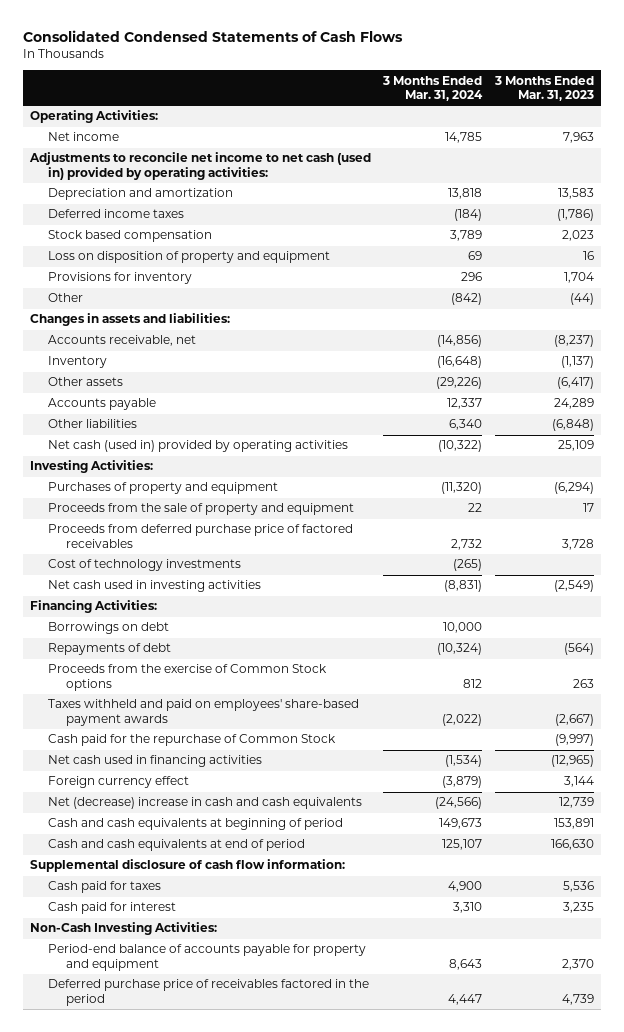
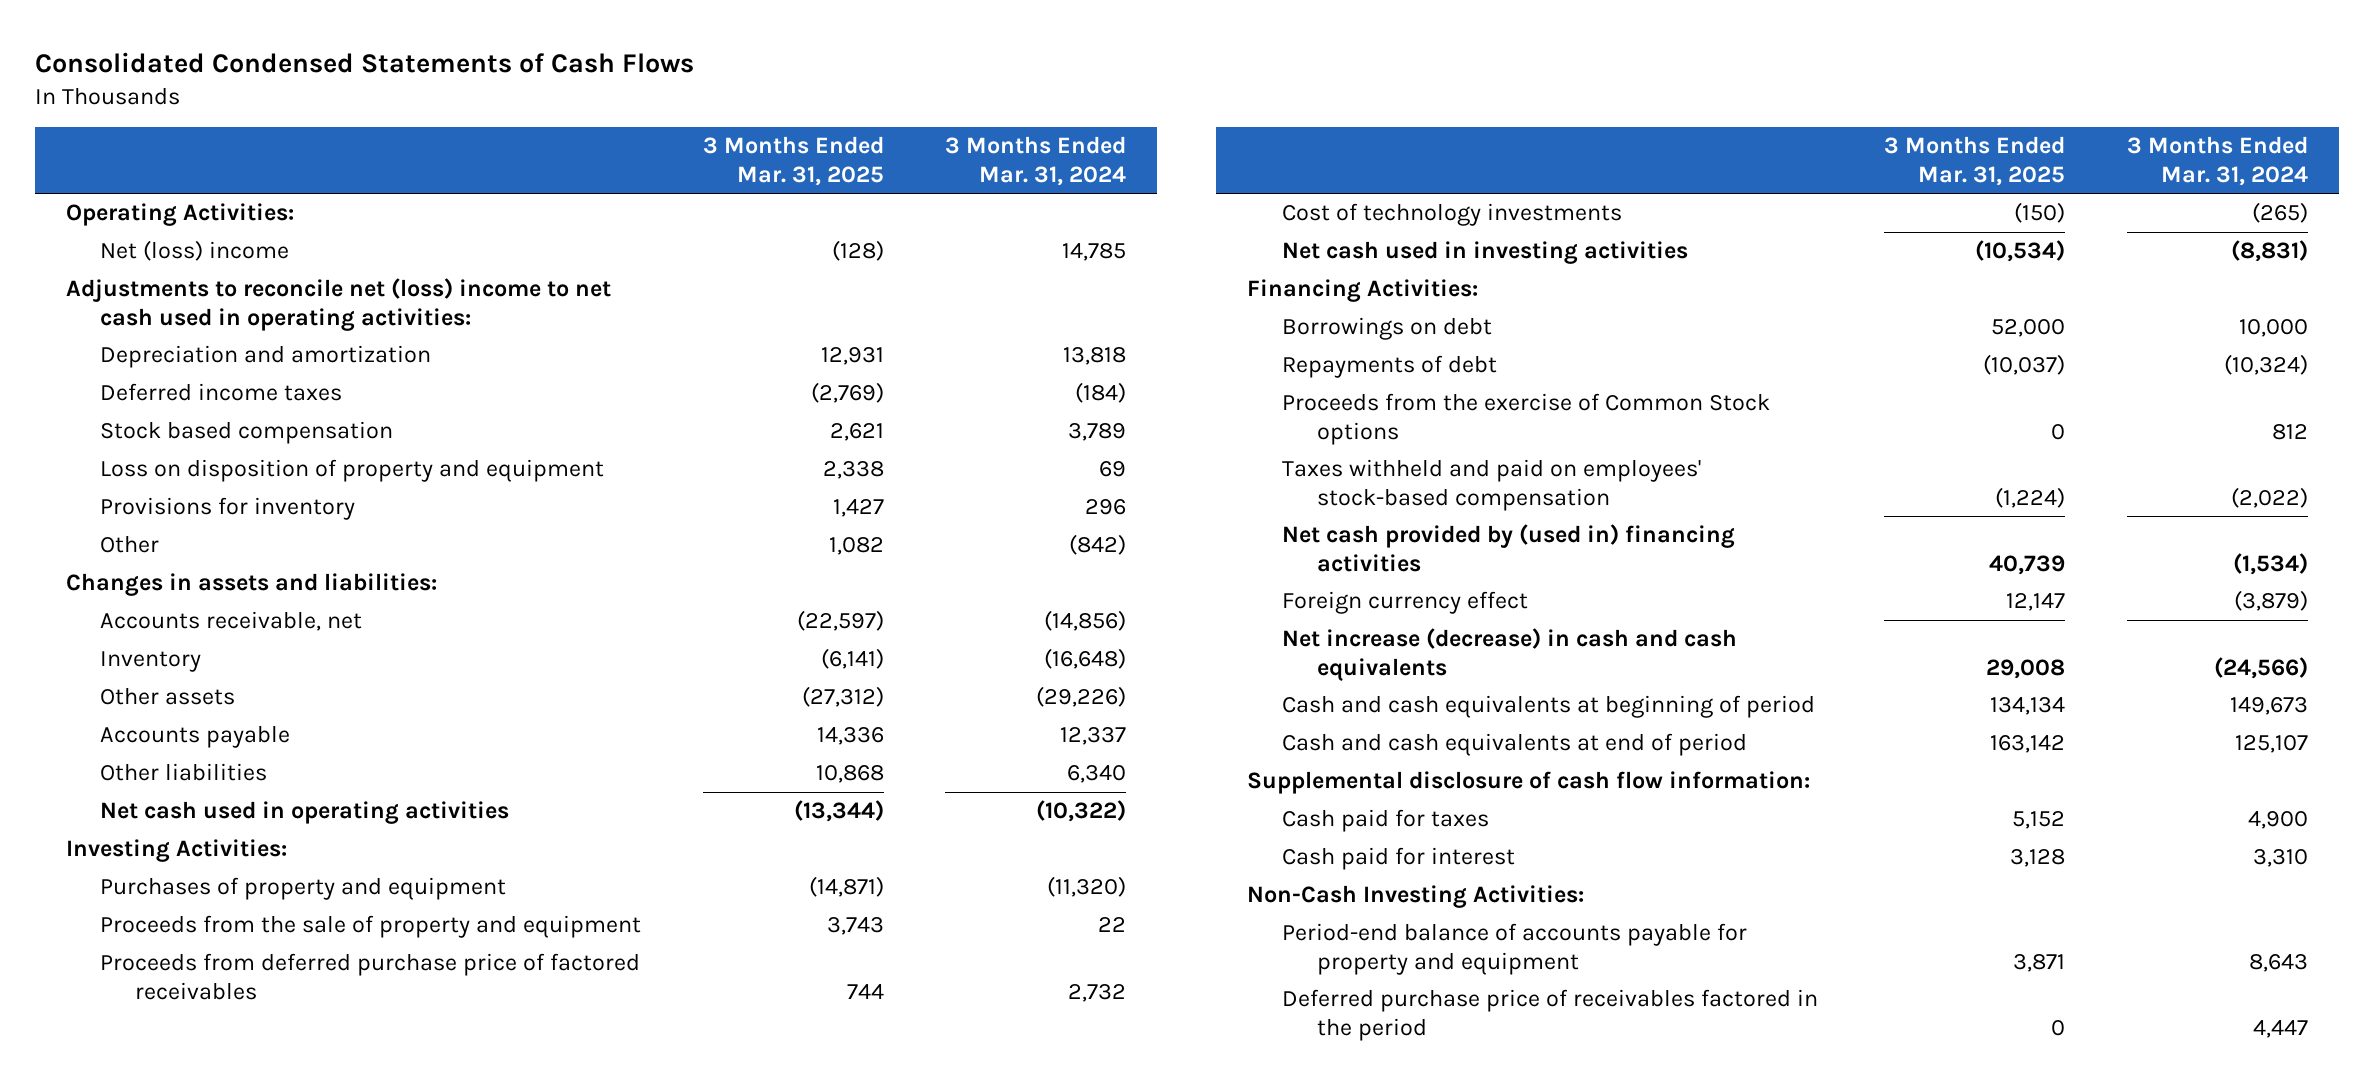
- | 3 Months Ended Mar. 31, 2024 | 3 Months Ended Mar. 31, 2023
+ | 3 Months Ended Mar. 31, 2025 | 3 Months Ended Mar. 31, 2024
- Net income | 14,785 | 7,963
- Adjustments to reconcile net income to net cash (used in) provided by operating activities:
+ Net (loss) income | (128) | 14,785
+ Adjustments to reconcile net (loss) income to net cash used in operating activities:
- Net cash (used in) provided by operating activities | (10,322) | 25,109
+ Net cash used in operating activities | (13,344) | (10,322)
- Taxes withheld and paid on employees' share-based payment awards | (2,022) | (2,667)
- Cash paid for the repurchase of Common Stock | | (9,997)
- Net cash used in financing activities | (1,534) | (12,965)
+ Taxes withheld and paid on employees' stock-based compensation | (1,224) | (2,022)
+ Net cash provided by (used in) financing activities | 40,739 | (1,534)
- Net (decrease) increase in cash and cash equivalents | (24,566) | 12,739
+ Net increase (decrease) in cash and cash equivalents | 29,008 | (24,566)

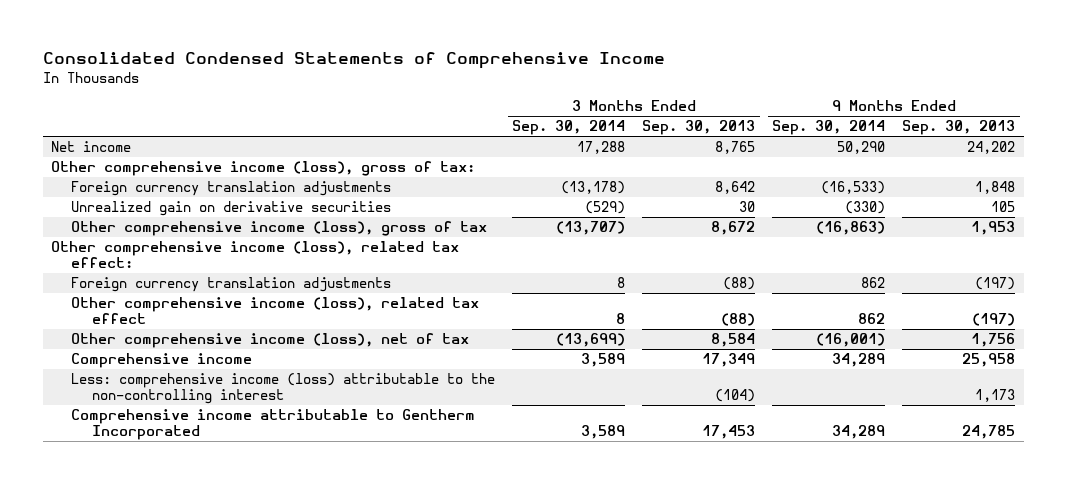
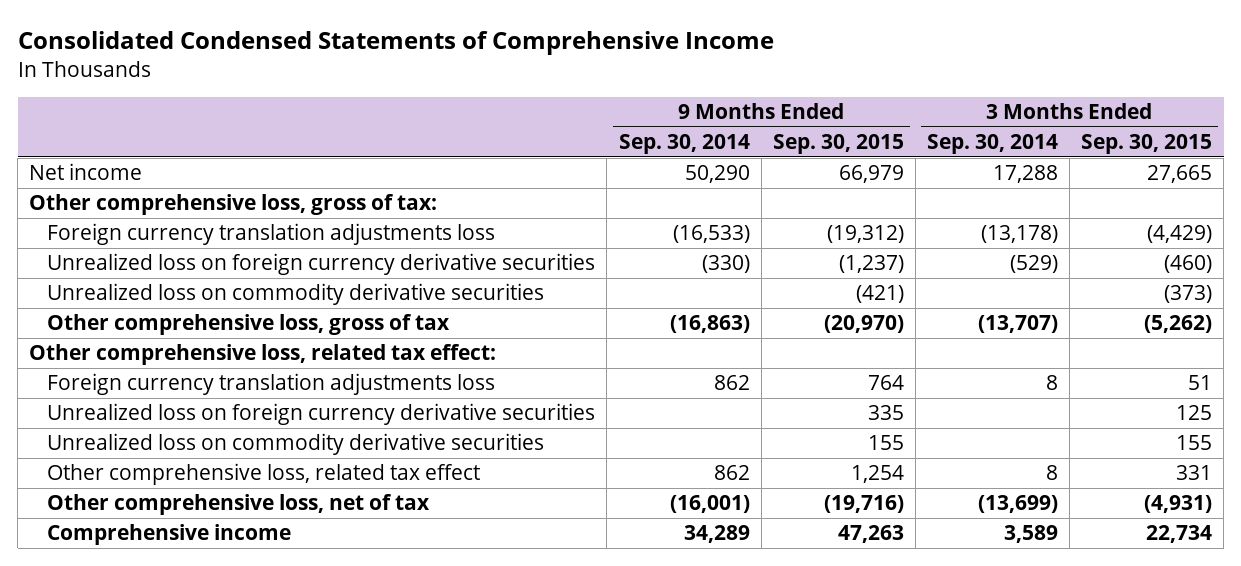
- | 3 Months Ended Sep. 30, 2014 | 3 Months Ended Sep. 30, 2013 | 9 Months Ended Sep. 30, 2014 | 9 Months Ended Sep. 30, 2013
+ | 9 Months Ended Sep. 30, 2014 | 9 Months Ended Sep. 30, 2015 | 3 Months Ended Sep. 30, 2014 | 3 Months Ended Sep. 30, 2015
- Other comprehensive income (loss), gross of tax:
- Foreign currency translation adjustments | (13,178) | 8,642 | (16,533) | 1,848
- Unrealized gain on derivative securities | (529) | 30 | (330) | 105
- Other comprehensive income (loss), gross of tax | (13,707) | 8,672 | (16,863) | 1,953
- Other comprehensive income (loss), related tax effect:
- Foreign currency translation adjustments | 8 | (88) | 862 | (197)
- Other comprehensive income (loss), related tax effect | 8 | (88) | 862 | (197)
- Other comprehensive income (loss), net of tax | (13,699) | 8,584 | (16,001) | 1,756
+ Other comprehensive loss, gross of tax:
+ Foreign currency translation adjustments loss | (16,533) | (19,312) | (13,178) | (4,429)
+ Unrealized loss on foreign currency derivative securities | (330) | (1,237) | (529) | (460)
+ Unrealized loss on commodity derivative securities | | (421) | | (373)
+ Other comprehensive loss, gross of tax | (16,863) | (20,970) | (13,707) | (5,262)
+ Other comprehensive loss, related tax effect:
+ Foreign currency translation adjustments loss | 862 | 764 | 8 | 51
+ Unrealized loss on foreign currency derivative securities | | 335 | | 125
+ Unrealized loss on commodity derivative securities | | 155 | | 155
+ Other comprehensive loss, related tax effect | 862 | 1,254 | 8 | 331
+ Other comprehensive loss, net of tax | (16,001) | (19,716) | (13,699) | (4,931)
- Less: comprehensive income (loss) attributable to the non-controlling interest | | (104) | | 1,173
- Comprehensive income attributable to Gentherm Incorporated | 3,589 | 17,453 | 34,289 | 24,785

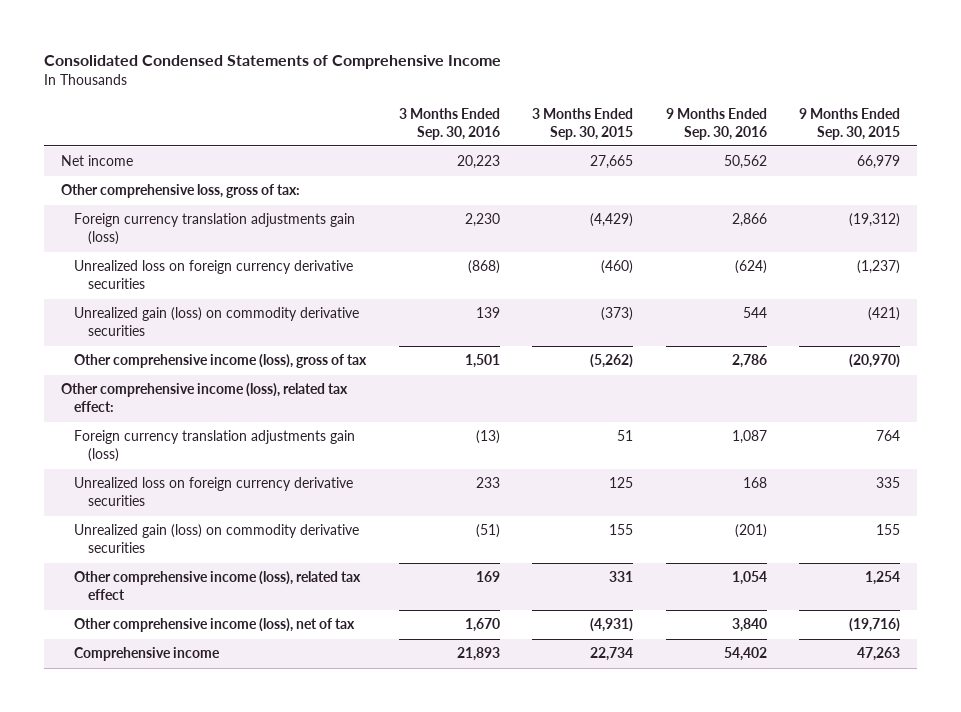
- | 9 Months Ended Sep. 30, 2014 | 9 Months Ended Sep. 30, 2015 | 3 Months Ended Sep. 30, 2014 | 3 Months Ended Sep. 30, 2015
+ | 3 Months Ended Sep. 30, 2016 | 3 Months Ended Sep. 30, 2015 | 9 Months Ended Sep. 30, 2016 | 9 Months Ended Sep. 30, 2015
- Foreign currency translation adjustments loss | (16,533) | (19,312) | (13,178) | (4,429)
+ Foreign currency translation adjustments gain (loss) | 2,230 | (4,429) | 2,866 | (19,312)
- Unrealized loss on commodity derivative securities | | (421) | | (373)
- Other comprehensive loss, gross of tax | (16,863) | (20,970) | (13,707) | (5,262)
- Other comprehensive loss, related tax effect:
- Foreign currency translation adjustments loss | 862 | 764 | 8 | 51
+ Unrealized gain (loss) on commodity derivative securities | 139 | (373) | 544 | (421)
+ Other comprehensive income (loss), gross of tax | 1,501 | (5,262) | 2,786 | (20,970)
+ Other comprehensive income (loss), related tax effect:
+ Foreign currency translation adjustments gain (loss) | (13) | 51 | 1,087 | 764
- Unrealized loss on commodity derivative securities | | 155 | | 155
- Other comprehensive loss, related tax effect | 862 | 1,254 | 8 | 331
- Other comprehensive loss, net of tax | (16,001) | (19,716) | (13,699) | (4,931)
+ Unrealized gain (loss) on commodity derivative securities | (51) | 155 | (201) | 155
+ Other comprehensive income (loss), related tax effect | 169 | 331 | 1,054 | 1,254
+ Other comprehensive income (loss), net of tax | 1,670 | (4,931) | 3,840 | (19,716)

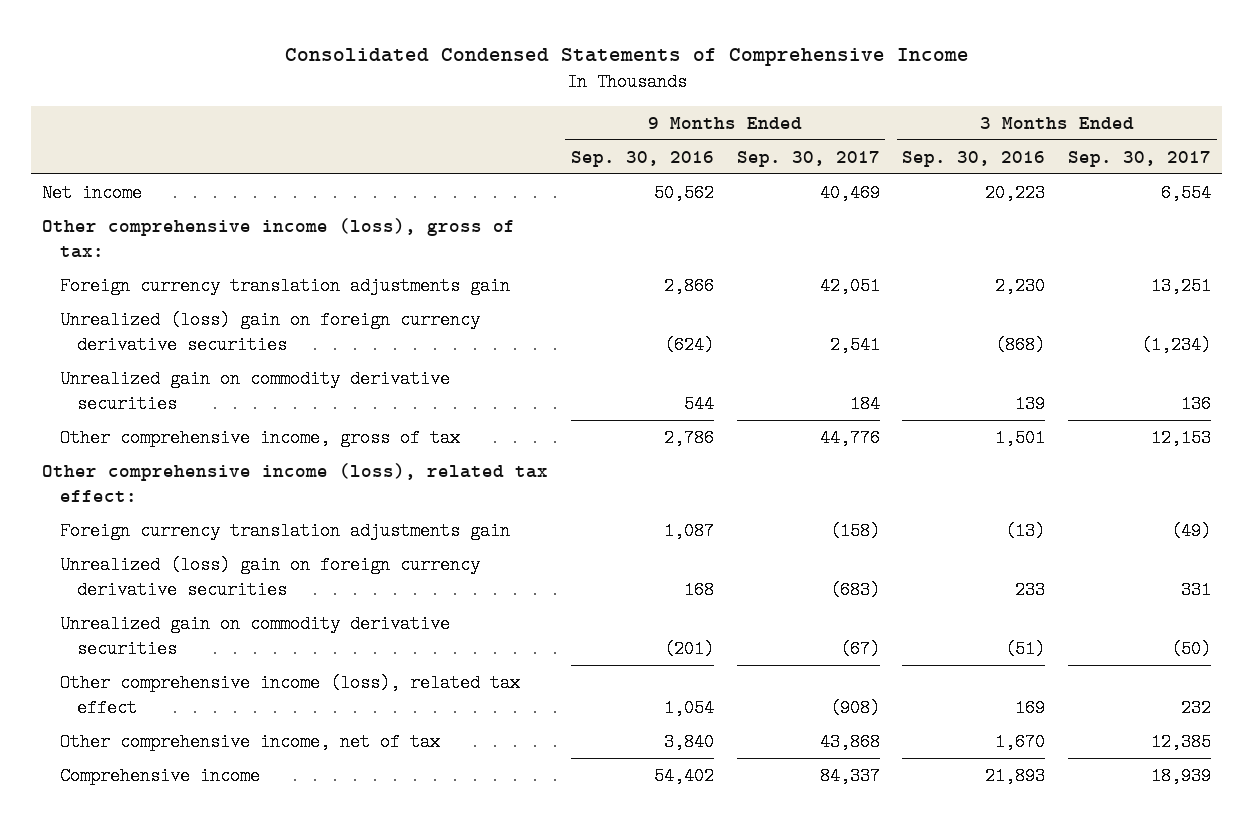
- | 3 Months Ended Sep. 30, 2016 | 3 Months Ended Sep. 30, 2015 | 9 Months Ended Sep. 30, 2016 | 9 Months Ended Sep. 30, 2015
+ | 9 Months Ended Sep. 30, 2016 | 9 Months Ended Sep. 30, 2017 | 3 Months Ended Sep. 30, 2016 | 3 Months Ended Sep. 30, 2017
- Other comprehensive loss, gross of tax:
- Foreign currency translation adjustments gain (loss) | 2,230 | (4,429) | 2,866 | (19,312)
- Unrealized loss on foreign currency derivative securities | (868) | (460) | (624) | (1,237)
- Unrealized gain (loss) on commodity derivative securities | 139 | (373) | 544 | (421)
- Other comprehensive income (loss), gross of tax | 1,501 | (5,262) | 2,786 | (20,970)
+ Other comprehensive income (loss), gross of tax:
+ Foreign currency translation adjustments gain | 2,866 | 42,051 | 2,230 | 13,251
+ Unrealized (loss) gain on foreign currency derivative securities | (624) | 2,541 | (868) | (1,234)
+ Unrealized gain on commodity derivative securities | 544 | 184 | 139 | 136
+ Other comprehensive income, gross of tax | 2,786 | 44,776 | 1,501 | 12,153
- Foreign currency translation adjustments gain (loss) | (13) | 51 | 1,087 | 764
- Unrealized loss on foreign currency derivative securities | 233 | 125 | 168 | 335
- Unrealized gain (loss) on commodity derivative securities | (51) | 155 | (201) | 155
+ Foreign currency translation adjustments gain | 1,087 | (158) | (13) | (49)
+ Unrealized (loss) gain on foreign currency derivative securities | 168 | (683) | 233 | 331
+ Unrealized gain on commodity derivative securities | (201) | (67) | (51) | (50)
- Other comprehensive income (loss), net of tax | 1,670 | (4,931) | 3,840 | (19,716)
+ Other comprehensive income, net of tax | 3,840 | 43,868 | 1,670 | 12,385

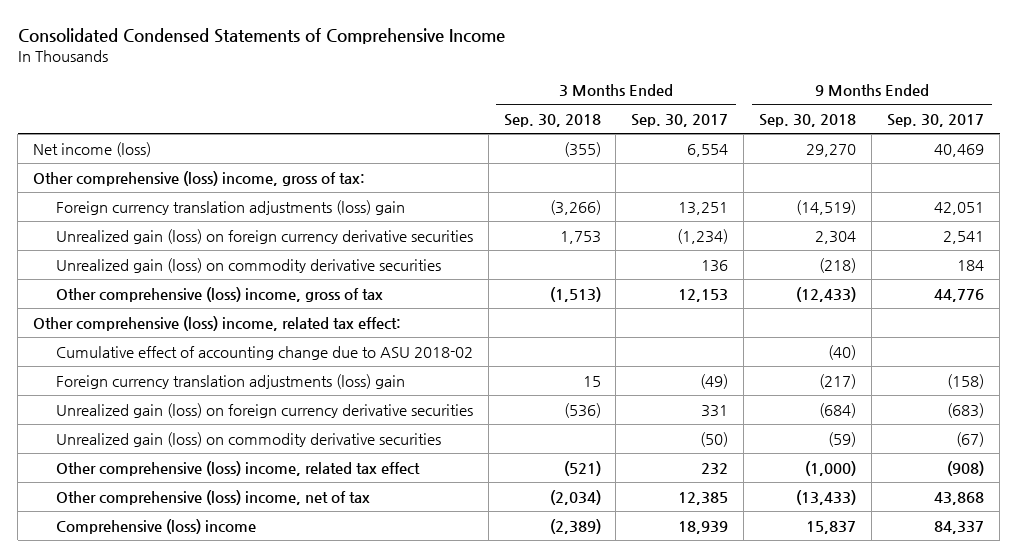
- | 9 Months Ended Sep. 30, 2016 | 9 Months Ended Sep. 30, 2017 | 3 Months Ended Sep. 30, 2016 | 3 Months Ended Sep. 30, 2017
+ | 3 Months Ended Sep. 30, 2018 | 3 Months Ended Sep. 30, 2017 | 9 Months Ended Sep. 30, 2018 | 9 Months Ended Sep. 30, 2017
- Net income | 50,562 | 40,469 | 20,223 | 6,554
- Other comprehensive income (loss), gross of tax:
- Foreign currency translation adjustments gain | 2,866 | 42,051 | 2,230 | 13,251
- Unrealized (loss) gain on foreign currency derivative securities | (624) | 2,541 | (868) | (1,234)
- Unrealized gain on commodity derivative securities | 544 | 184 | 139 | 136
- Other comprehensive income, gross of tax | 2,786 | 44,776 | 1,501 | 12,153
- Other comprehensive income (loss), related tax effect:
- Foreign currency translation adjustments gain | 1,087 | (158) | (13) | (49)
- Unrealized (loss) gain on foreign currency derivative securities | 168 | (683) | 233 | 331
- Unrealized gain on commodity derivative securities | (201) | (67) | (51) | (50)
- Other comprehensive income (loss), related tax effect | 1,054 | (908) | 169 | 232
- Other comprehensive income, net of tax | 3,840 | 43,868 | 1,670 | 12,385
- Comprehensive income | 54,402 | 84,337 | 21,893 | 18,939
+ Net income (loss) | (355) | 6,554 | 29,270 | 40,469
+ Other comprehensive (loss) income, gross of tax:
+ Foreign currency translation adjustments (loss) gain | (3,266) | 13,251 | (14,519) | 42,051
+ Unrealized gain (loss) on foreign currency derivative securities | 1,753 | (1,234) | 2,304 | 2,541
+ Unrealized gain (loss) on commodity derivative securities | | 136 | (218) | 184
+ Other comprehensive (loss) income, gross of tax | (1,513) | 12,153 | (12,433) | 44,776
+ Other comprehensive (loss) income, related tax effect:
+ Cumulative effect of accounting change due to ASU 2018-02 | | | (40) |
+ Foreign currency translation adjustments (loss) gain | 15 | (49) | (217) | (158)
+ Unrealized gain (loss) on foreign currency derivative securities | (536) | 331 | (684) | (683)
+ Unrealized gain (loss) on commodity derivative securities | | (50) | (59) | (67)
+ Other comprehensive (loss) income, related tax effect | (521) | 232 | (1,000) | (908)
+ Other comprehensive (loss) income, net of tax | (2,034) | 12,385 | (13,433) | 43,868
+ Comprehensive (loss) income | (2,389) | 18,939 | 15,837 | 84,337

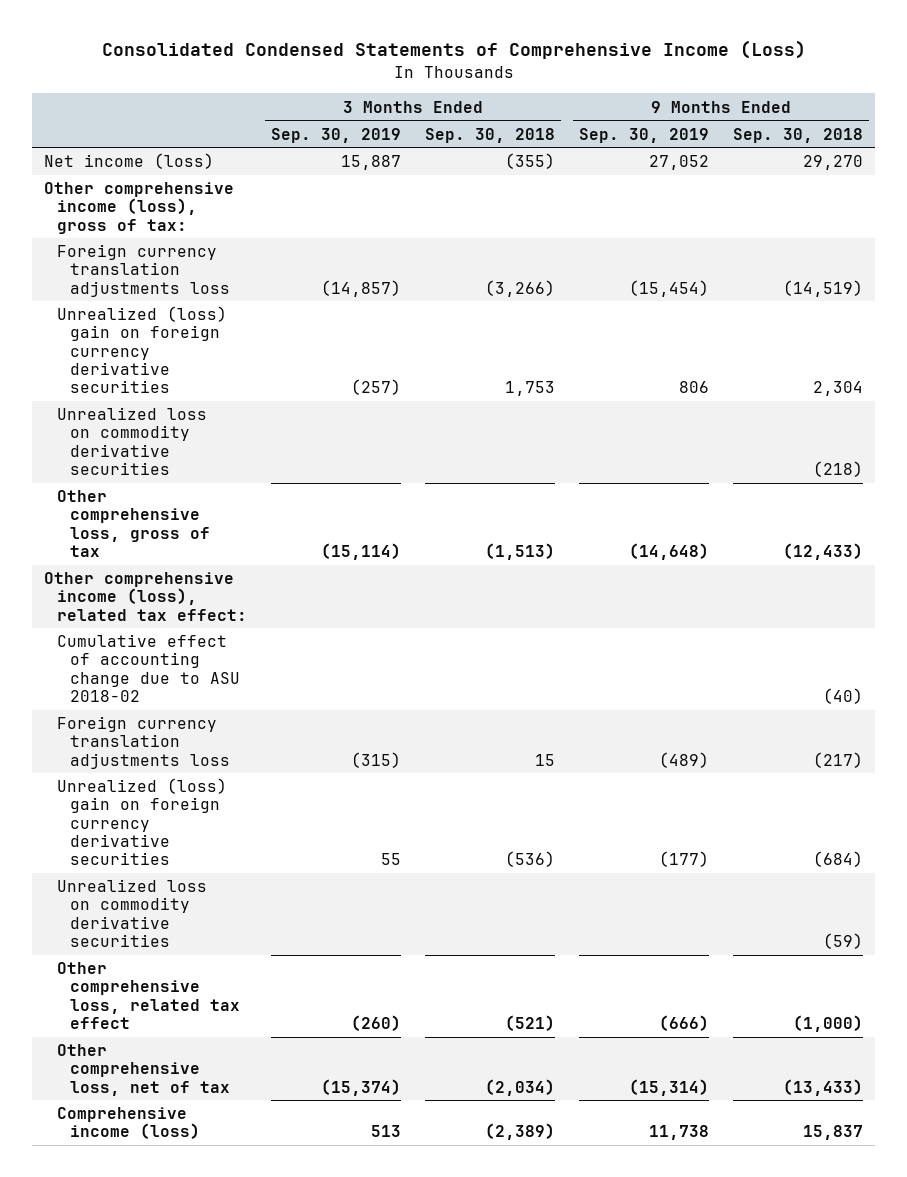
- Consolidated Condensed Statements of Comprehensive Income
+ Consolidated Condensed Statements of Comprehensive Income (Loss)
- | 3 Months Ended Sep. 30, 2018 | 3 Months Ended Sep. 30, 2017 | 9 Months Ended Sep. 30, 2018 | 9 Months Ended Sep. 30, 2017
+ | 3 Months Ended Sep. 30, 2019 | 3 Months Ended Sep. 30, 2018 | 9 Months Ended Sep. 30, 2019 | 9 Months Ended Sep. 30, 2018
- Other comprehensive (loss) income, gross of tax:
- Foreign currency translation adjustments (loss) gain | (3,266) | 13,251 | (14,519) | 42,051
- Unrealized gain (loss) on foreign currency derivative securities | 1,753 | (1,234) | 2,304 | 2,541
- Unrealized gain (loss) on commodity derivative securities | | 136 | (218) | 184
- Other comprehensive (loss) income, gross of tax | (1,513) | 12,153 | (12,433) | 44,776
- Other comprehensive (loss) income, related tax effect:
+ Other comprehensive income (loss), gross of tax:
+ Foreign currency translation adjustments loss | (14,857) | (3,266) | (15,454) | (14,519)
+ Unrealized (loss) gain on foreign currency derivative securities | (257) | 1,753 | 806 | 2,304
+ Unrealized loss on commodity derivative securities | | | | (218)
+ Other comprehensive loss, gross of tax | (15,114) | (1,513) | (14,648) | (12,433)
+ Other comprehensive income (loss), related tax effect:
- Foreign currency translation adjustments (loss) gain | 15 | (49) | (217) | (158)
- Unrealized gain (loss) on foreign currency derivative securities | (536) | 331 | (684) | (683)
- Unrealized gain (loss) on commodity derivative securities | | (50) | (59) | (67)
- Other comprehensive (loss) income, related tax effect | (521) | 232 | (1,000) | (908)
- Other comprehensive (loss) income, net of tax | (2,034) | 12,385 | (13,433) | 43,868
- Comprehensive (loss) income | (2,389) | 18,939 | 15,837 | 84,337
+ Foreign currency translation adjustments loss | (315) | 15 | (489) | (217)
+ Unrealized (loss) gain on foreign currency derivative securities | 55 | (536) | (177) | (684)
+ Unrealized loss on commodity derivative securities | | | | (59)
+ Other comprehensive loss, related tax effect | (260) | (521) | (666) | (1,000)
+ Other comprehensive loss, net of tax | (15,374) | (2,034) | (15,314) | (13,433)
+ Comprehensive income (loss) | 513 | (2,389) | 11,738 | 15,837

